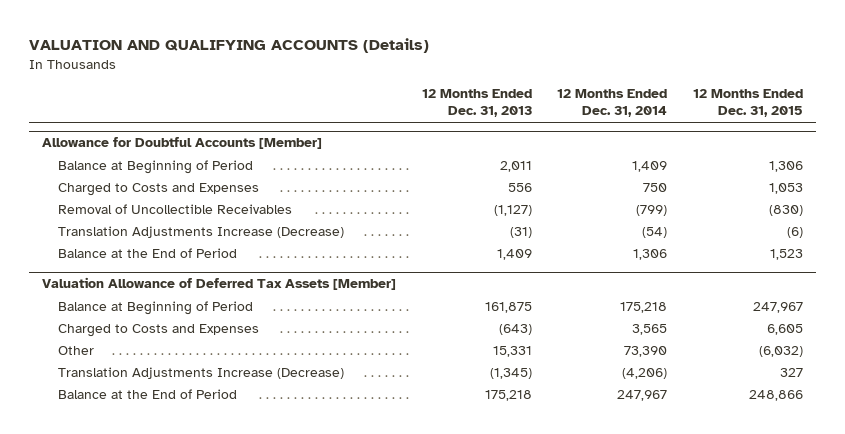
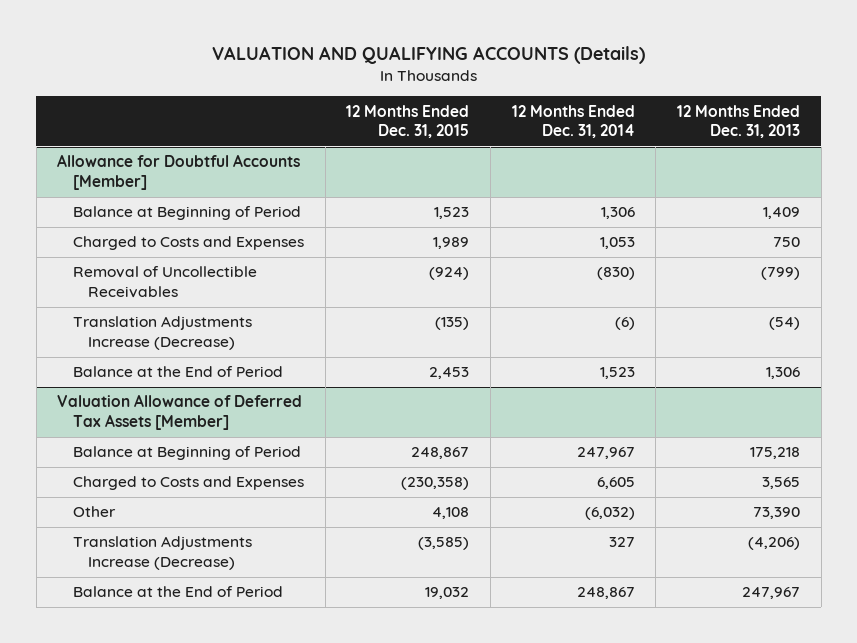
- | 12 Months Ended Dec. 31, 2013 | 12 Months Ended Dec. 31, 2014 | 12 Months Ended Dec. 31, 2015
+ | 12 Months Ended Dec. 31, 2015 | 12 Months Ended Dec. 31, 2014 | 12 Months Ended Dec. 31, 2013
@ Allowance for Doubtful Accounts [Member]
- Balance at Beginning of Period | 2,011 | 1,409 | 1,306
- Charged to Costs and Expenses | 556 | 750 | 1,053
- Removal of Uncollectible Receivables | (1,127) | (799) | (830)
- Translation Adjustments Increase (Decrease) | (31) | (54) | (6)
- Balance at the End of Period | 1,409 | 1,306 | 1,523
+ Balance at Beginning of Period | 1,523 | 1,306 | 1,409
+ Charged to Costs and Expenses | 1,989 | 1,053 | 750
+ Removal of Uncollectible Receivables | (924) | (830) | (799)
+ Translation Adjustments Increase (Decrease) | (135) | (6) | (54)
+ Balance at the End of Period | 2,453 | 1,523 | 1,306
@ Valuation Allowance of Deferred Tax Assets [Member]
- Balance at Beginning of Period | 161,875 | 175,218 | 247,967
- Charged to Costs and Expenses | (643) | 3,565 | 6,605
- Other | 15,331 | 73,390 | (6,032)
- Translation Adjustments Increase (Decrease) | (1,345) | (4,206) | 327
- Balance at the End of Period | 175,218 | 247,967 | 248,866
+ Balance at Beginning of Period | 248,867 | 247,967 | 175,218
+ Charged to Costs and Expenses | (230,358) | 6,605 | 3,565
+ Other | 4,108 | (6,032) | 73,390
+ Translation Adjustments Increase (Decrease) | (3,585) | 327 | (4,206)
+ Balance at the End of Period | 19,032 | 248,867 | 247,967

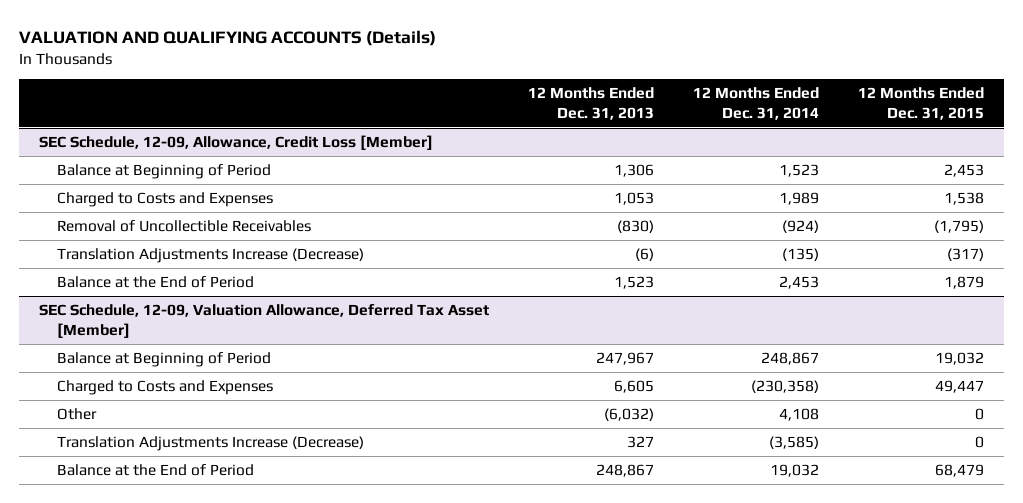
- | 12 Months Ended Dec. 31, 2015 | 12 Months Ended Dec. 31, 2014 | 12 Months Ended Dec. 31, 2013
+ | 12 Months Ended Dec. 31, 2013 | 12 Months Ended Dec. 31, 2014 | 12 Months Ended Dec. 31, 2015
- Allowance for Doubtful Accounts [Member]
- Balance at Beginning of Period | 1,523 | 1,306 | 1,409
- Charged to Costs and Expenses | 1,989 | 1,053 | 750
- Removal of Uncollectible Receivables | (924) | (830) | (799)
- Translation Adjustments Increase (Decrease) | (135) | (6) | (54)
- Balance at the End of Period | 2,453 | 1,523 | 1,306
- Valuation Allowance of Deferred Tax Assets [Member]
- Balance at Beginning of Period | 248,867 | 247,967 | 175,218
- Charged to Costs and Expenses | (230,358) | 6,605 | 3,565
- Other | 4,108 | (6,032) | 73,390
- Translation Adjustments Increase (Decrease) | (3,585) | 327 | (4,206)
- Balance at the End of Period | 19,032 | 248,867 | 247,967
+ SEC Schedule, 12-09, Allowance, Credit Loss [Member]
+ Balance at Beginning of Period | 1,306 | 1,523 | 2,453
+ Charged to Costs and Expenses | 1,053 | 1,989 | 1,538
+ Removal of Uncollectible Receivables | (830) | (924) | (1,795)
+ Translation Adjustments Increase (Decrease) | (6) | (135) | (317)
+ Balance at the End of Period | 1,523 | 2,453 | 1,879
+ SEC Schedule, 12-09, Valuation Allowance, Deferred Tax Asset [Member]
+ Balance at Beginning of Period | 247,967 | 248,867 | 19,032
+ Charged to Costs and Expenses | 6,605 | (230,358) | 49,447
+ Other | (6,032) | 4,108 | 0
+ Translation Adjustments Increase (Decrease) | 327 | (3,585) | 0
+ Balance at the End of Period | 248,867 | 19,032 | 68,479

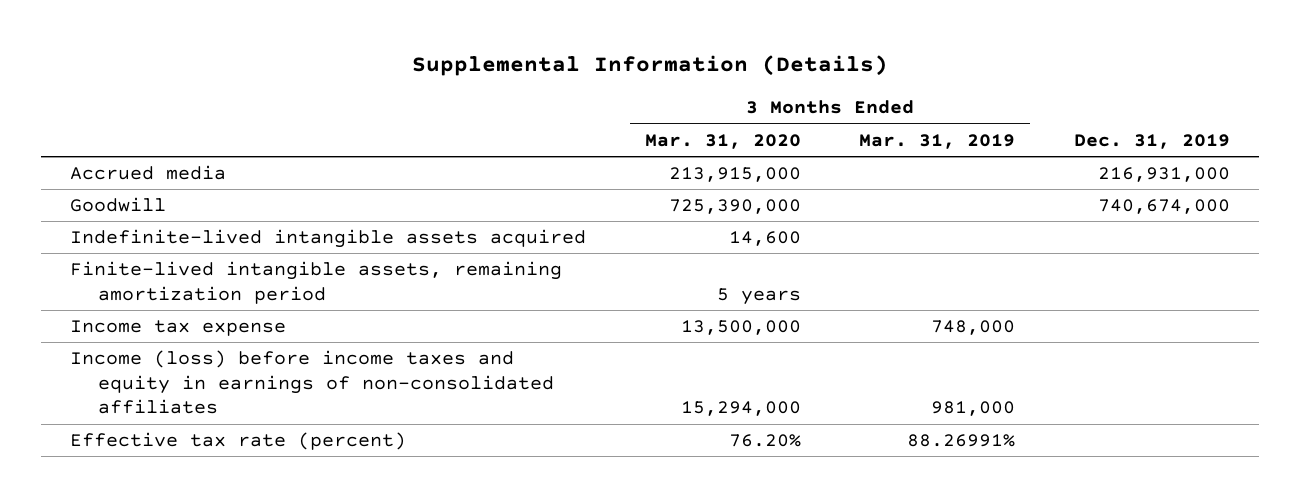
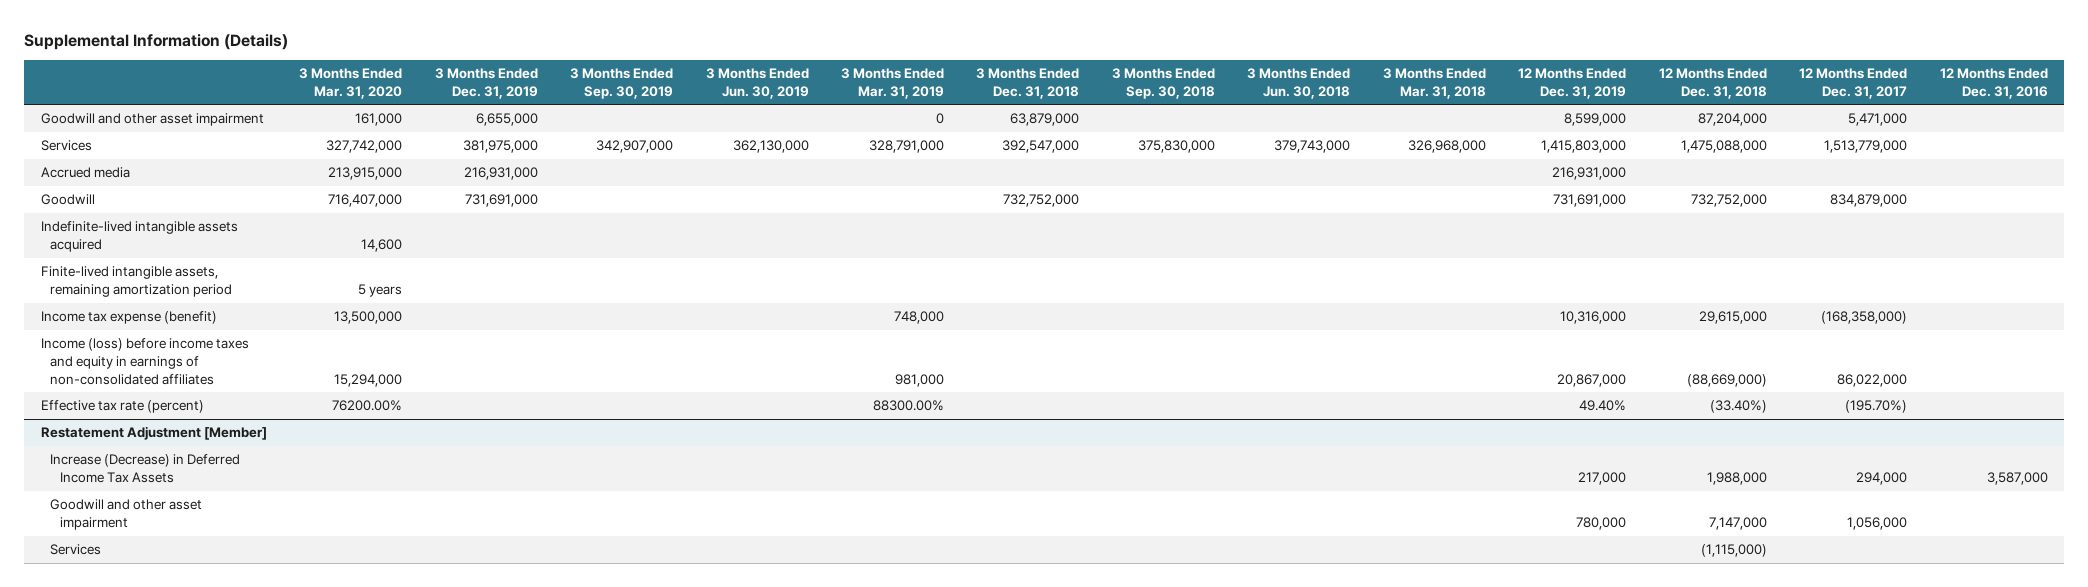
- | 3 Months Ended Mar. 31, 2020 | 3 Months Ended Mar. 31, 2019 | Dec. 31, 2019
+ | 3 Months Ended Mar. 31, 2020 | 3 Months Ended Dec. 31, 2019 | 3 Months Ended Sep. 30, 2019 | 3 Months Ended Jun. 30, 2019 | 3 Months Ended Mar. 31, 2019 | 3 Months Ended Dec. 31, 2018 | 3 Months Ended Sep. 30, 2018 | 3 Months Ended Jun. 30, 2018 | 3 Months Ended Mar. 31, 2018 | 12 Months Ended Dec. 31, 2019 | 12 Months Ended Dec. 31, 2018 | 12 Months Ended Dec. 31, 2017 | 12 Months Ended Dec. 31, 2016
+ Goodwill and other asset impairment | 161,000 | 6,655,000 | | | 0 | 63,879,000 | | | | 8,599,000 | 87,204,000 | 5,471,000 |
+ Services | 327,742,000 | 381,975,000 | 342,907,000 | 362,130,000 | 328,791,000 | 392,547,000 | 375,830,000 | 379,743,000 | 326,968,000 | 1,415,803,000 | 1,475,088,000 | 1,513,779,000 |
- Goodwill | 725,390,000 | | 740,674,000
+ Goodwill | 716,407,000 | 731,691,000 | | | | 732,752,000 | | | | 731,691,000 | 732,752,000 | 834,879,000 |
- Income tax expense | 13,500,000 | 748,000 |
+ Income tax expense (benefit) | 13,500,000 | | | | 748,000 | | | | | 10,316,000 | 29,615,000 | (168,358,000) |
- Effective tax rate (percent) | 76.20% | 88.26991% |
+ Effective tax rate (percent) | 76200.00% | | | | 88300.00% | | | | | 49.40% | (33.40%) | (195.70%) |
+ Restatement Adjustment [Member]
+ Increase (Decrease) in Deferred Income Tax Assets | | | | | | | | | | 217,000 | 1,988,000 | 294,000 | 3,587,000
+ Goodwill and other asset impairment | | | | | | | | | | 780,000 | 7,147,000 | 1,056,000 |
+ Services | | | | | | | | | | | (1,115,000) | |

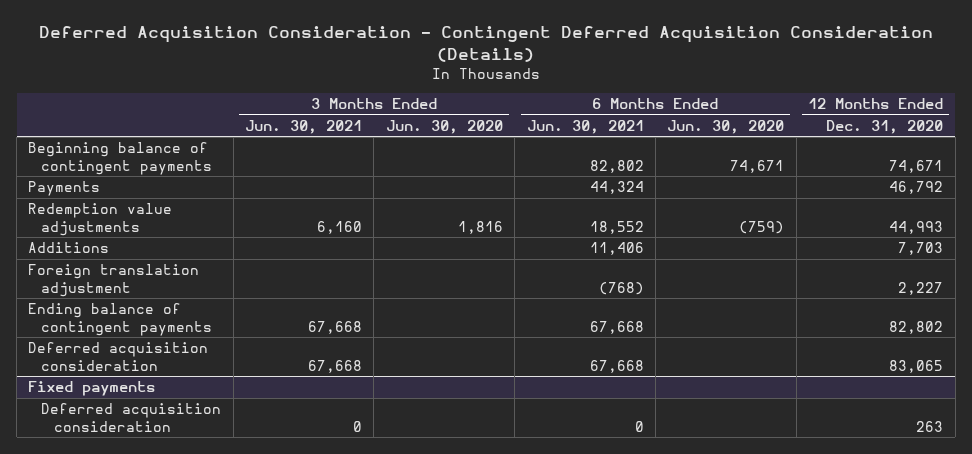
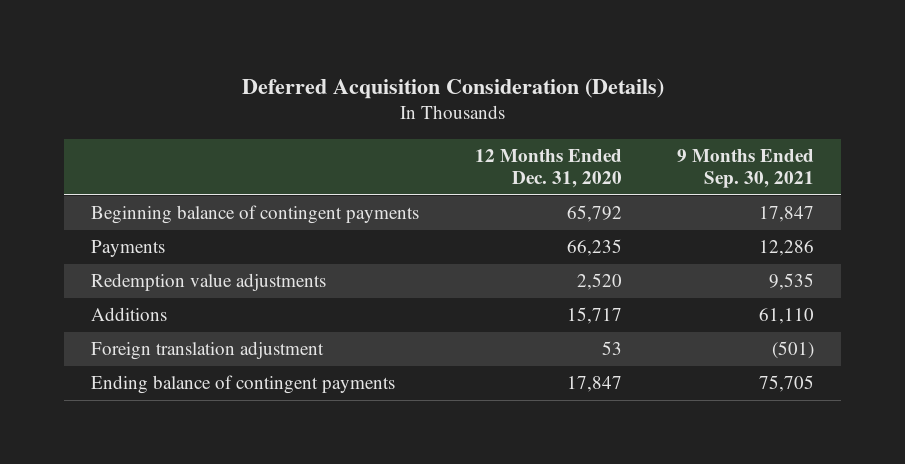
- Deferred Acquisition Consideration - Contingent Deferred Acquisition Consideration (Details)
+ Deferred Acquisition Consideration (Details)
- | 3 Months Ended Jun. 30, 2021 | 3 Months Ended Jun. 30, 2020 | 6 Months Ended Jun. 30, 2021 | 6 Months Ended Jun. 30, 2020 | 12 Months Ended Dec. 31, 2020
+ | 12 Months Ended Dec. 31, 2020 | 9 Months Ended Sep. 30, 2021
- Beginning balance of contingent payments | | | 82,802 | 74,671 | 74,671
- Payments | | | 44,324 | | 46,792
- Redemption value adjustments | 6,160 | 1,816 | 18,552 | (759) | 44,993
- Additions | | | 11,406 | | 7,703
- Foreign translation adjustment | | | (768) | | 2,227
- Ending balance of contingent payments | 67,668 | | 67,668 | | 82,802
- Deferred acquisition consideration | 67,668 | | 67,668 | | 83,065
- Fixed payments
- Deferred acquisition consideration | 0 | | 0 | | 263
+ Beginning balance of contingent payments | 65,792 | 17,847
+ Payments | 66,235 | 12,286
+ Redemption value adjustments | 2,520 | 9,535
+ Additions | 15,717 | 61,110
+ Foreign translation adjustment | 53 | (501)
+ Ending balance of contingent payments | 17,847 | 75,705

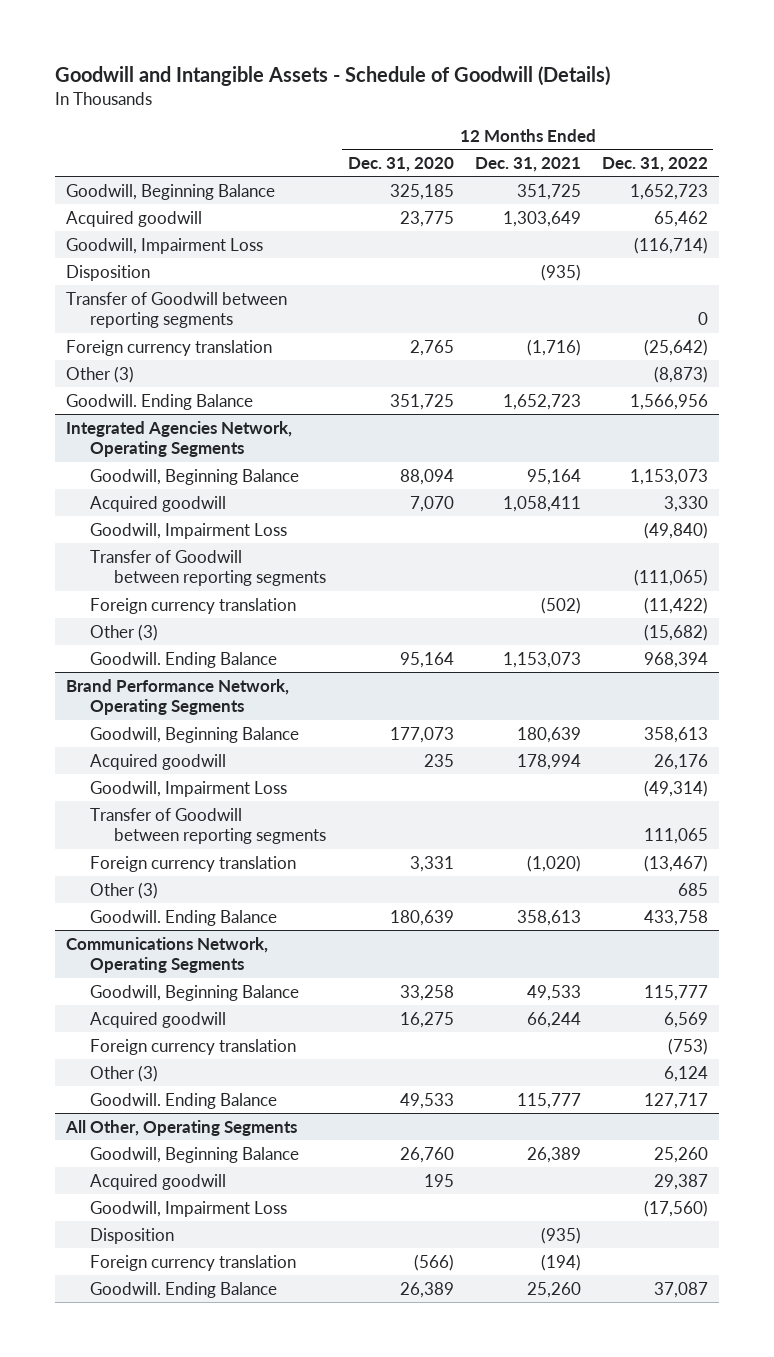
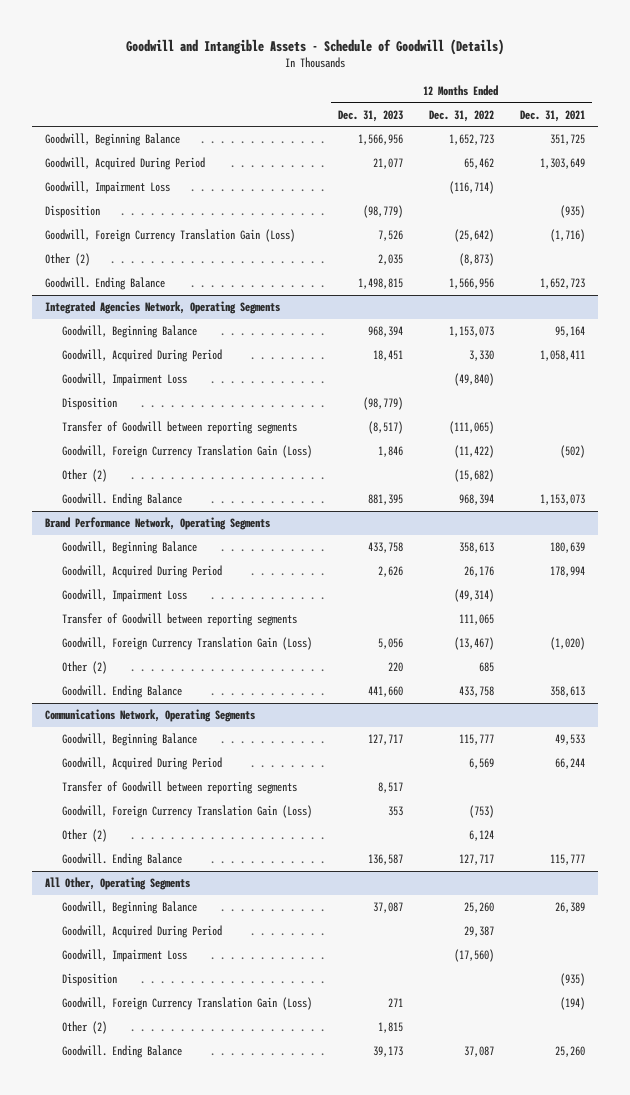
- | 12 Months Ended Dec. 31, 2020 | 12 Months Ended Dec. 31, 2021 | 12 Months Ended Dec. 31, 2022
+ | 12 Months Ended Dec. 31, 2023 | 12 Months Ended Dec. 31, 2022 | 12 Months Ended Dec. 31, 2021
- Acquired goodwill | 23,775 | 1,303,649 | 65,462
+ Goodwill, Acquired During Period | 21,077 | 65,462 | 1,303,649
- Transfer of Goodwill between reporting segments | | | 0
- Foreign currency translation | 2,765 | (1,716) | (25,642)
- Other (3) | | | (8,873)
+ Goodwill, Foreign Currency Translation Gain (Loss) | 7,526 | (25,642) | (1,716)
+ Other (2) | 2,035 | (8,873) |
@ Integrated Agencies Network, Operating Segments
- Acquired goodwill | 7,070 | 1,058,411 | 3,330
+ Goodwill, Acquired During Period | 18,451 | 3,330 | 1,058,411
+ Disposition | (98,779) | |
- Foreign currency translation | | (502) | (11,422)
- Other (3) | | | (15,682)
+ Goodwill, Foreign Currency Translation Gain (Loss) | 1,846 | (11,422) | (502)
+ Other (2) | | (15,682) |
@ Brand Performance Network, Operating Segments
- Acquired goodwill | 235 | 178,994 | 26,176
+ Goodwill, Acquired During Period | 2,626 | 26,176 | 178,994
- Foreign currency translation | 3,331 | (1,020) | (13,467)
- Other (3) | | | 685
+ Goodwill, Foreign Currency Translation Gain (Loss) | 5,056 | (13,467) | (1,020)
+ Other (2) | 220 | 685 |
@ Communications Network, Operating Segments
- Acquired goodwill | 16,275 | 66,244 | 6,569
- Foreign currency translation | | | (753)
- Other (3) | | | 6,124
+ Goodwill, Acquired During Period | | 6,569 | 66,244
+ Transfer of Goodwill between reporting segments | 8,517 | |
+ Goodwill, Foreign Currency Translation Gain (Loss) | 353 | (753) |
+ Other (2) | | 6,124 |
@ All Other, Operating Segments
- Acquired goodwill | 195 | | 29,387
+ Goodwill, Acquired During Period | | 29,387 |
- Foreign currency translation | (566) | (194) |
+ Goodwill, Foreign Currency Translation Gain (Loss) | 271 | | (194)
+ Other (2) | 1,815 | |

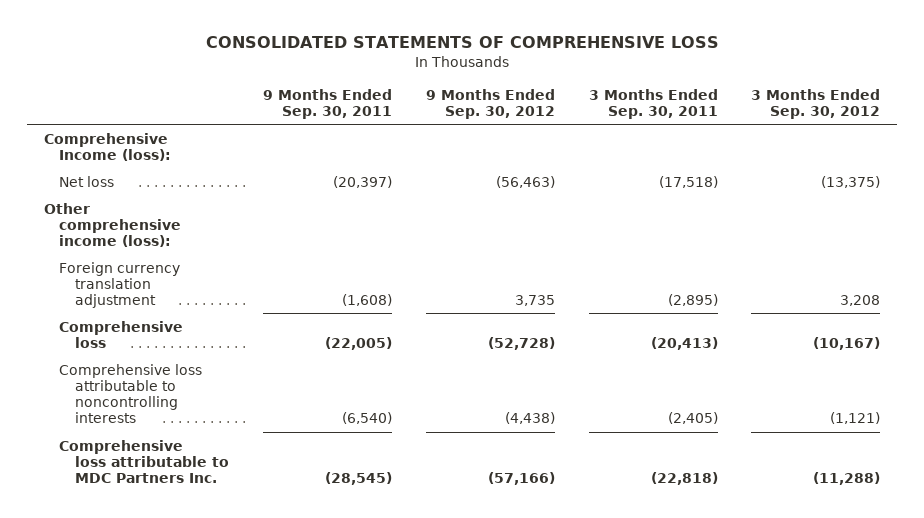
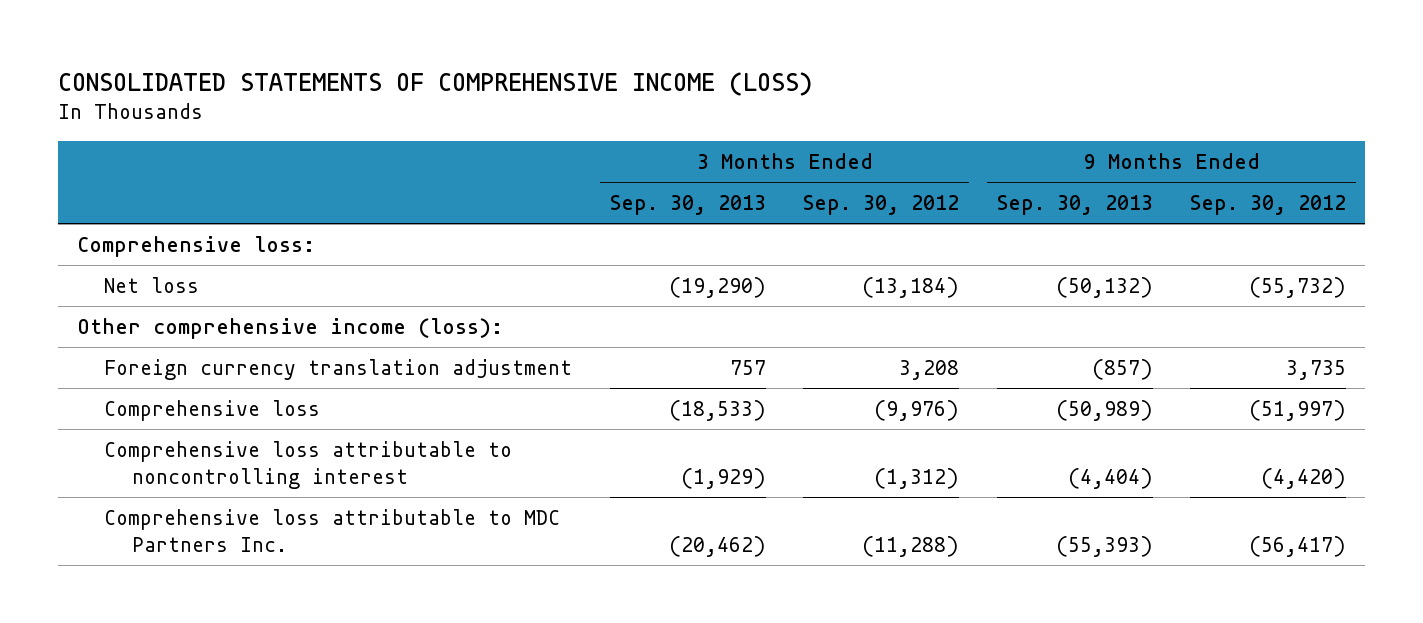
- CONSOLIDATED STATEMENTS OF COMPREHENSIVE LOSS
+ CONSOLIDATED STATEMENTS OF COMPREHENSIVE INCOME (LOSS)
- | 9 Months Ended Sep. 30, 2011 | 9 Months Ended Sep. 30, 2012 | 3 Months Ended Sep. 30, 2011 | 3 Months Ended Sep. 30, 2012
+ | 3 Months Ended Sep. 30, 2013 | 3 Months Ended Sep. 30, 2012 | 9 Months Ended Sep. 30, 2013 | 9 Months Ended Sep. 30, 2012
- Comprehensive Income (loss):
- Net loss | (20,397) | (56,463) | (17,518) | (13,375)
+ Comprehensive loss:
+ Net loss | (19,290) | (13,184) | (50,132) | (55,732)
- Comprehensive loss | (22,005) | (52,728) | (20,413) | (10,167)
- Comprehensive loss attributable to noncontrolling interests | (6,540) | (4,438) | (2,405) | (1,121)
- Comprehensive loss attributable to MDC Partners Inc. | (28,545) | (57,166) | (22,818) | (11,288)
+ Comprehensive loss | (18,533) | (9,976) | (50,989) | (51,997)
+ Comprehensive loss attributable to noncontrolling interest | (1,929) | (1,312) | (4,404) | (4,420)
+ Comprehensive loss attributable to MDC Partners Inc. | (20,462) | (11,288) | (55,393) | (56,417)

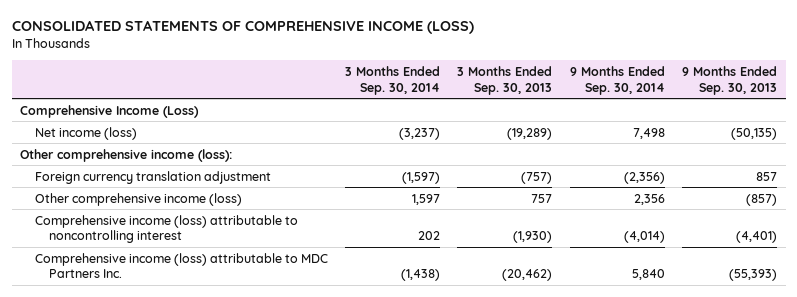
- | 3 Months Ended Sep. 30, 2013 | 3 Months Ended Sep. 30, 2012 | 9 Months Ended Sep. 30, 2013 | 9 Months Ended Sep. 30, 2012
+ | 3 Months Ended Sep. 30, 2014 | 3 Months Ended Sep. 30, 2013 | 9 Months Ended Sep. 30, 2014 | 9 Months Ended Sep. 30, 2013
- Comprehensive loss:
- Net loss | (19,290) | (13,184) | (50,132) | (55,732)
+ Comprehensive Income (Loss)
+ Net income (loss) | (3,237) | (19,289) | 7,498 | (50,135)
- Foreign currency translation adjustment | 757 | 3,208 | (857) | 3,735
- Comprehensive loss | (18,533) | (9,976) | (50,989) | (51,997)
- Comprehensive loss attributable to noncontrolling interest | (1,929) | (1,312) | (4,404) | (4,420)
- Comprehensive loss attributable to MDC Partners Inc. | (20,462) | (11,288) | (55,393) | (56,417)
+ Foreign currency translation adjustment | (1,597) | (757) | (2,356) | 857
+ Other comprehensive income (loss) | 1,597 | 757 | 2,356 | (857)
+ Comprehensive income (loss) attributable to noncontrolling interest | 202 | (1,930) | (4,014) | (4,401)
+ Comprehensive income (loss) attributable to MDC Partners Inc. | (1,438) | (20,462) | 5,840 | (55,393)

